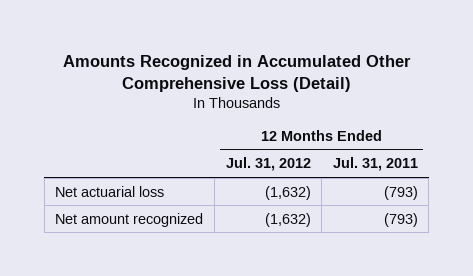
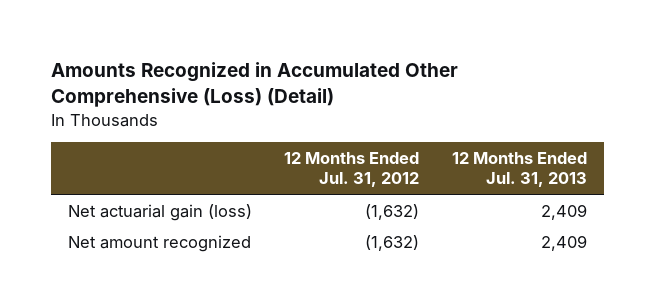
- Amounts Recognized in Accumulated Other Comprehensive Loss (Detail)
+ Amounts Recognized in Accumulated Other Comprehensive (Loss) (Detail)
- | 12 Months Ended Jul. 31, 2012 | 12 Months Ended Jul. 31, 2011
+ | 12 Months Ended Jul. 31, 2012 | 12 Months Ended Jul. 31, 2013
- Net actuarial loss | (1,632) | (793)
+ Net actuarial gain (loss) | (1,632) | 2,409

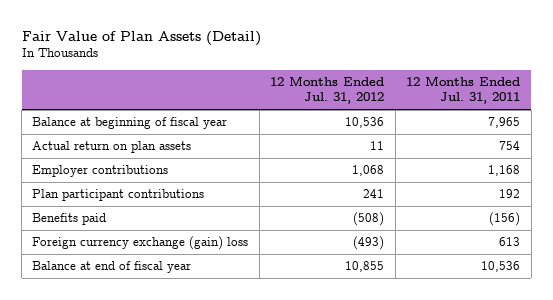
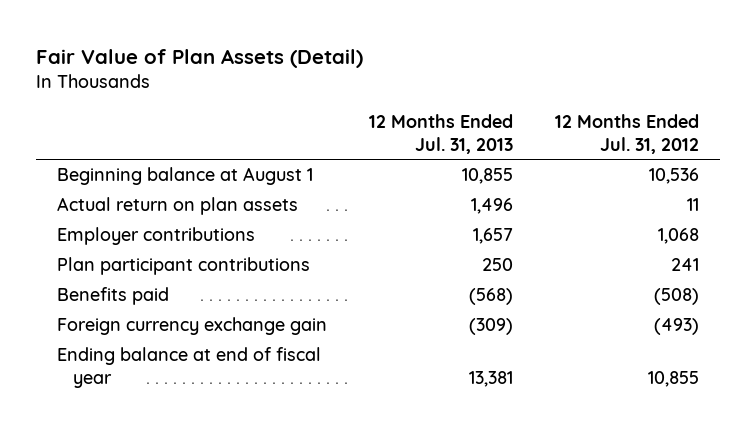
- | 12 Months Ended Jul. 31, 2012 | 12 Months Ended Jul. 31, 2011
+ | 12 Months Ended Jul. 31, 2013 | 12 Months Ended Jul. 31, 2012
- Balance at beginning of fiscal year | 10,536 | 7,965
+ Beginning balance at August 1 | 10,855 | 10,536
- Foreign currency exchange (gain) loss | (493) | 613
- Balance at end of fiscal year | 10,855 | 10,536
+ Foreign currency exchange gain | (309) | (493)
+ Ending balance at end of fiscal year | 13,381 | 10,855

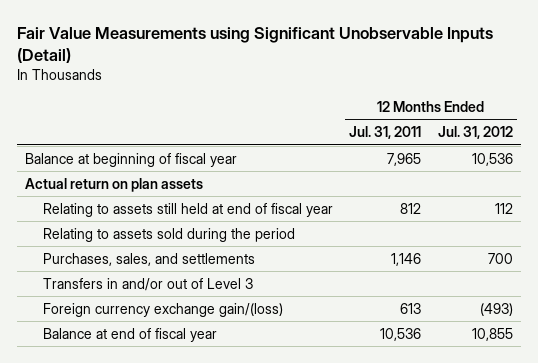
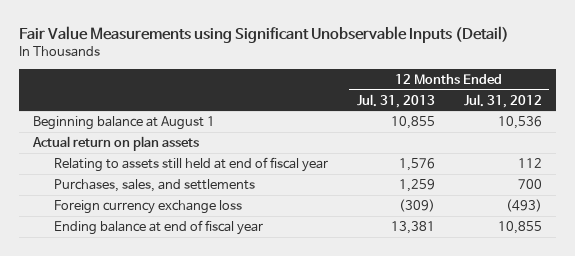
- | 12 Months Ended Jul. 31, 2011 | 12 Months Ended Jul. 31, 2012
+ | 12 Months Ended Jul. 31, 2013 | 12 Months Ended Jul. 31, 2012
- Balance at beginning of fiscal year | 7,965 | 10,536
+ Beginning balance at August 1 | 10,855 | 10,536
- Relating to assets sold during the period
- Transfers in and/or out of Level 3
- Foreign currency exchange gain/(loss) | 613 | (493)
- Balance at end of fiscal year | 10,536 | 10,855
+ Foreign currency exchange loss | (309) | (493)
+ Ending balance at end of fiscal year | 13,381 | 10,855

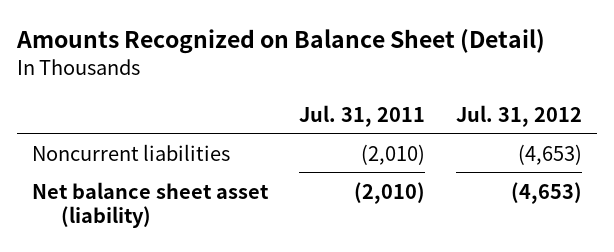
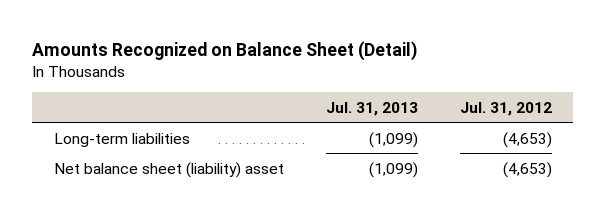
- | Jul. 31, 2011 | Jul. 31, 2012
+ | Jul. 31, 2013 | Jul. 31, 2012
- Noncurrent liabilities | (2,010) | (4,653)
- Net balance sheet asset (liability) | (2,010) | (4,653)
+ Long-term liabilities | (1,099) | (4,653)
+ Net balance sheet (liability) asset | (1,099) | (4,653)

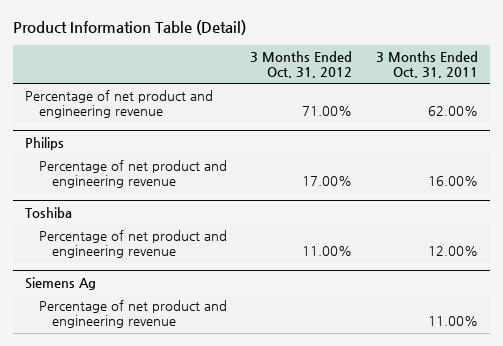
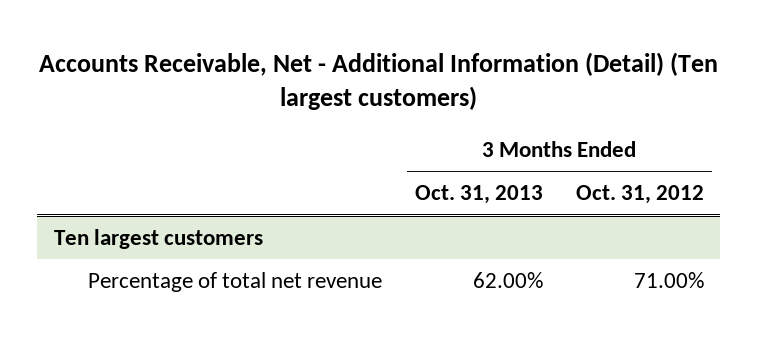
- Product Information Table (Detail)
+ Accounts Receivable, Net - Additional Information (Detail) (Ten largest customers)
- | 3 Months Ended Oct. 31, 2012 | 3 Months Ended Oct. 31, 2011
+ | 3 Months Ended Oct. 31, 2013 | 3 Months Ended Oct. 31, 2012
- Percentage of net product and engineering revenue | 71.00% | 62.00%
- Philips
- Percentage of net product and engineering revenue | 17.00% | 16.00%
- Toshiba
- Percentage of net product and engineering revenue | 11.00% | 12.00%
- Siemens Ag
- Percentage of net product and engineering revenue | | 11.00%
+ Ten largest customers
+ Percentage of total net revenue | 62.00% | 71.00%

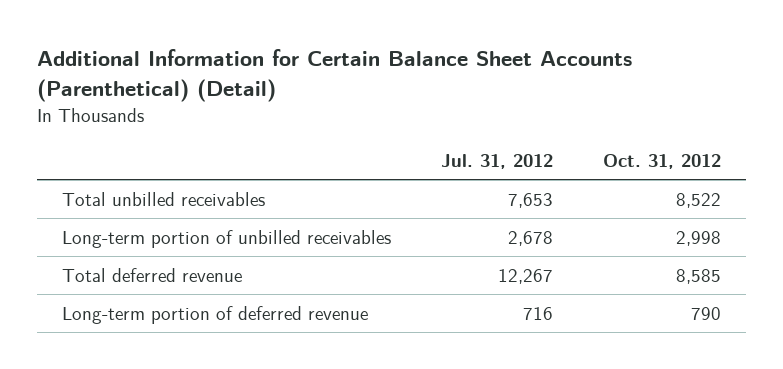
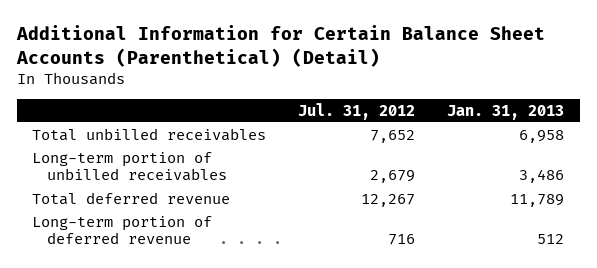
- | Jul. 31, 2012 | Oct. 31, 2012
+ | Jul. 31, 2012 | Jan. 31, 2013
- Total unbilled receivables | 7,653 | 8,522
- Long-term portion of unbilled receivables | 2,678 | 2,998
+ Total unbilled receivables | 7,652 | 6,958
+ Long-term portion of unbilled receivables | 2,679 | 3,486

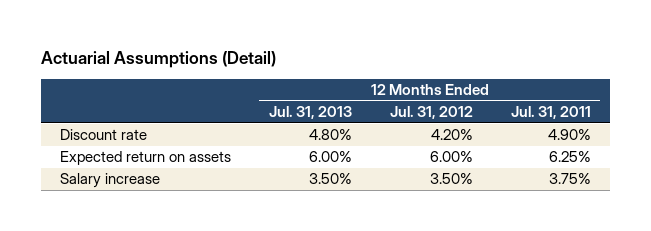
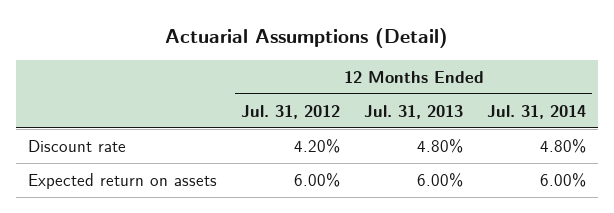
- | 12 Months Ended Jul. 31, 2013 | 12 Months Ended Jul. 31, 2012 | 12 Months Ended Jul. 31, 2011
+ | 12 Months Ended Jul. 31, 2012 | 12 Months Ended Jul. 31, 2013 | 12 Months Ended Jul. 31, 2014
- Salary increase | 3.50% | 3.50% | 3.75%

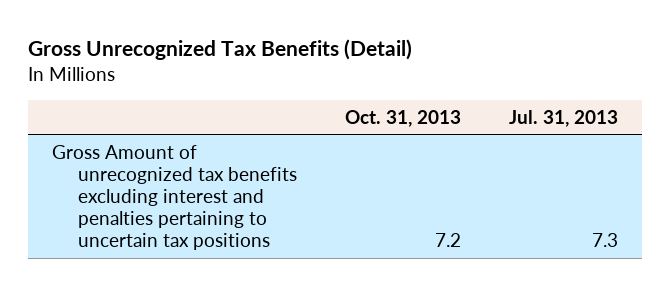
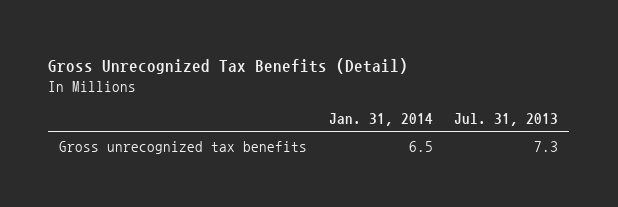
- | Oct. 31, 2013 | Jul. 31, 2013
+ | Jan. 31, 2014 | Jul. 31, 2013
- Gross Amount of unrecognized tax benefits excluding interest and penalties pertaining to uncertain tax positions | 7.2 | 7.3
+ Gross unrecognized tax benefits | 6.5 | 7.3

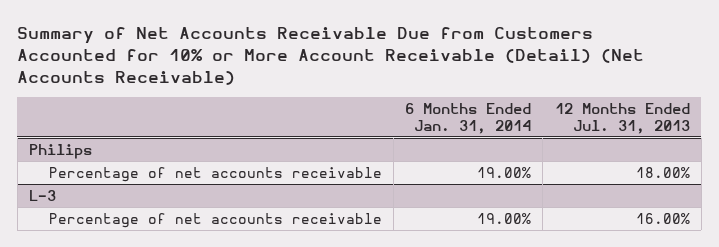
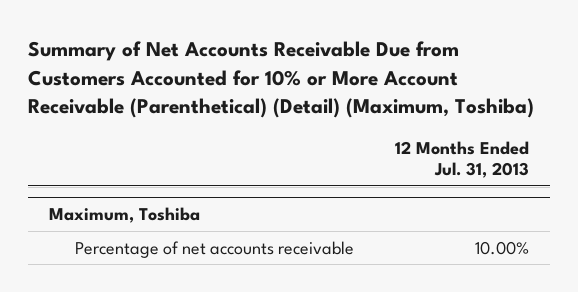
- Summary of Net Accounts Receivable Due from Customers Accounted for 10% or More Account Receivable (Detail) (Net Accounts Receivable)
+ Summary of Net Accounts Receivable Due from Customers Accounted for 10% or More Account Receivable (Parenthetical) (Detail) (Maximum, Toshiba)
- | 6 Months Ended Jan. 31, 2014 | 12 Months Ended Jul. 31, 2013
+ | 12 Months Ended Jul. 31, 2013
- Philips
- Percentage of net accounts receivable | 19.00% | 18.00%
- L-3
- Percentage of net accounts receivable | 19.00% | 16.00%
+ Maximum, Toshiba
+ Percentage of net accounts receivable | 10.00%

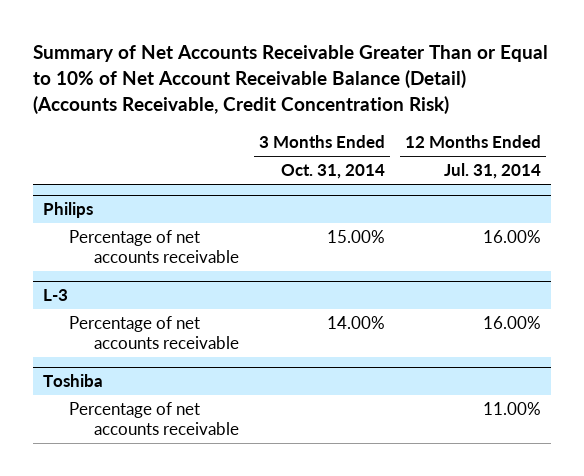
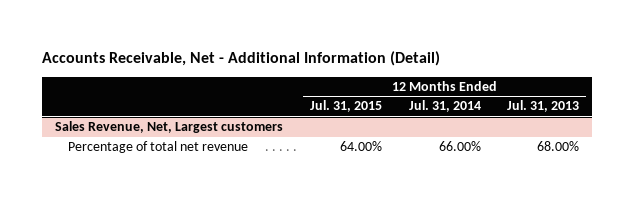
- Summary of Net Accounts Receivable Greater Than or Equal to 10% of Net Account Receivable Balance (Detail) (Accounts Receivable, Credit Concentration Risk)
+ Accounts Receivable, Net - Additional Information (Detail)
- | 3 Months Ended Oct. 31, 2014 | 12 Months Ended Jul. 31, 2014
+ | 12 Months Ended Jul. 31, 2015 | 12 Months Ended Jul. 31, 2014 | 12 Months Ended Jul. 31, 2013
- Philips
- Percentage of net accounts receivable | 15.00% | 16.00%
- L-3
- Percentage of net accounts receivable | 14.00% | 16.00%
- Toshiba
- Percentage of net accounts receivable | | 11.00%
+ Sales Revenue, Net, Largest customers
+ Percentage of total net revenue | 64.00% | 66.00% | 68.00%

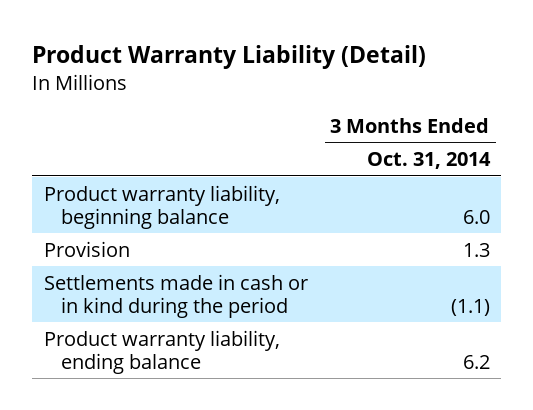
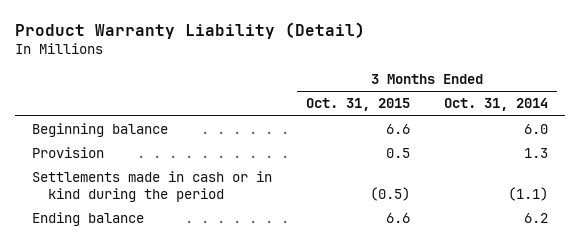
- | 3 Months Ended Oct. 31, 2014
+ | 3 Months Ended Oct. 31, 2015 | 3 Months Ended Oct. 31, 2014
- Product warranty liability, beginning balance | 6.0
+ Beginning balance | 6.6 | 6.0
- Product warranty liability, ending balance | 6.2
+ Ending balance | 6.6 | 6.2

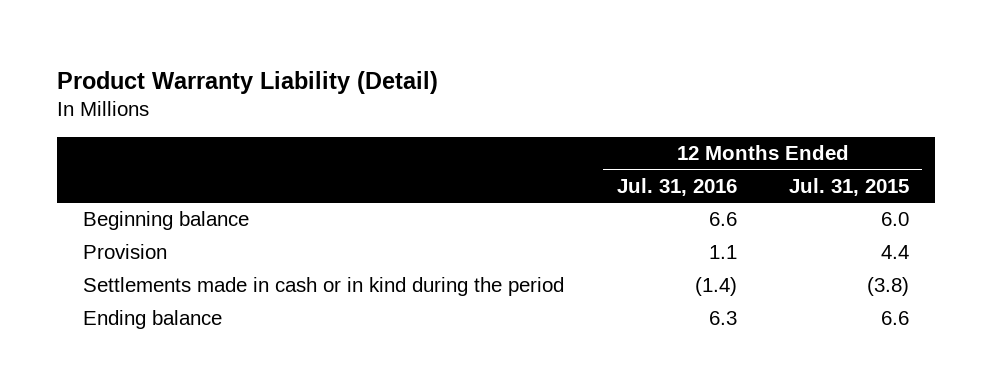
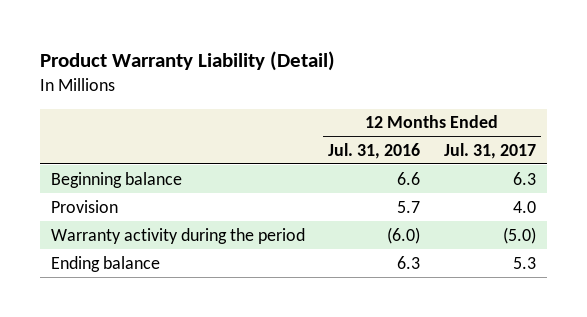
- | 12 Months Ended Jul. 31, 2016 | 12 Months Ended Jul. 31, 2015
+ | 12 Months Ended Jul. 31, 2016 | 12 Months Ended Jul. 31, 2017
- Provision | 1.1 | 4.4
- Settlements made in cash or in kind during the period | (1.4) | (3.8)
+ Provision | 5.7 | 4.0
+ Warranty activity during the period | (6.0) | (5.0)

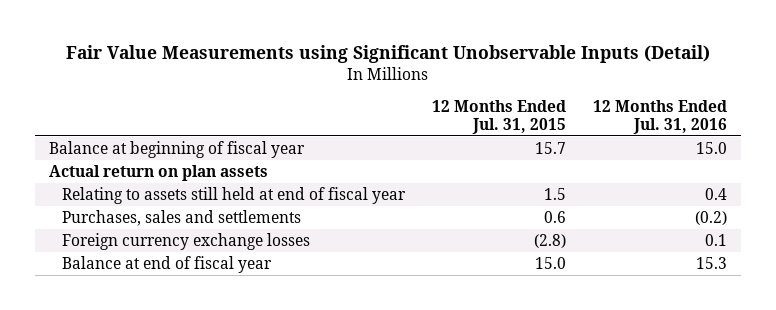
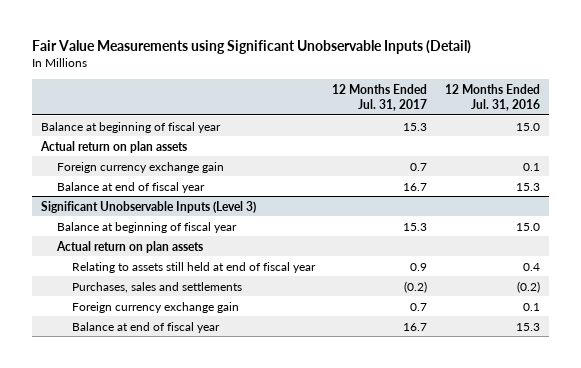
- | 12 Months Ended Jul. 31, 2015 | 12 Months Ended Jul. 31, 2016
+ | 12 Months Ended Jul. 31, 2017 | 12 Months Ended Jul. 31, 2016
+ Foreign currency exchange gain | 0.7 | 0.1
+ Balance at end of fiscal year | 16.7 | 15.3
+ Significant Unobservable Inputs (Level 3)
+ Balance at beginning of fiscal year | 15.3 | 15.0
+ Actual return on plan assets
- Foreign currency exchange losses | (2.8) | 0.1
+ Foreign currency exchange gain | 0.7 | 0.1

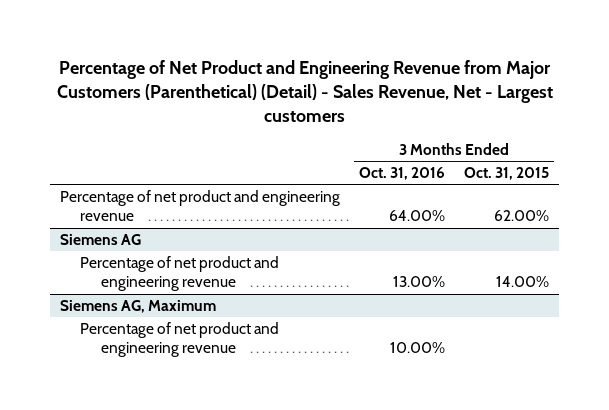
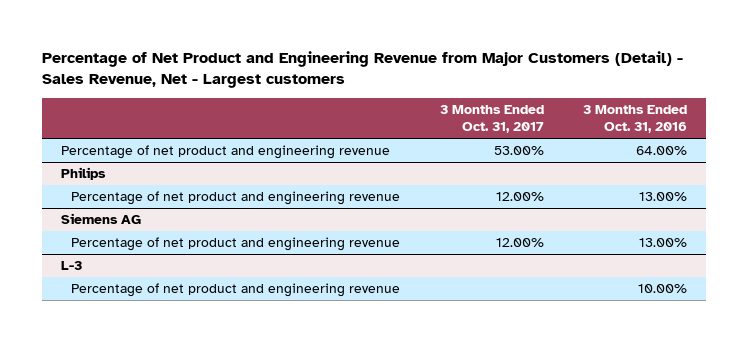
- Percentage of Net Product and Engineering Revenue from Major Customers (Parenthetical) (Detail) - Sales Revenue, Net - Largest customers
+ Percentage of Net Product and Engineering Revenue from Major Customers (Detail) - Sales Revenue, Net - Largest customers
- | 3 Months Ended Oct. 31, 2016 | 3 Months Ended Oct. 31, 2015
+ | 3 Months Ended Oct. 31, 2017 | 3 Months Ended Oct. 31, 2016
+ Philips
+ Percentage of net product and engineering revenue | 12.00% | 13.00%
- Siemens AG, Maximum
+ L-3

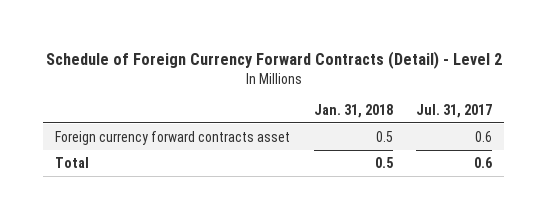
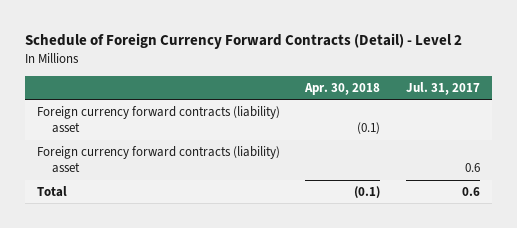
- | Jan. 31, 2018 | Jul. 31, 2017
+ | Apr. 30, 2018 | Jul. 31, 2017
- Foreign currency forward contracts asset | 0.5 | 0.6
+ Foreign currency forward contracts (liability) asset | (0.1) |
+ Foreign currency forward contracts (liability) asset | | 0.6

